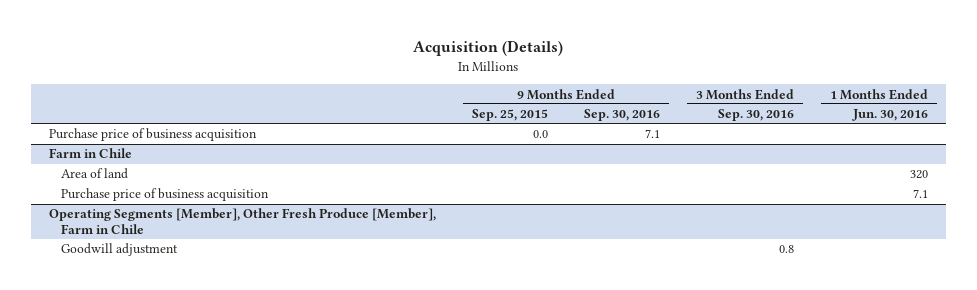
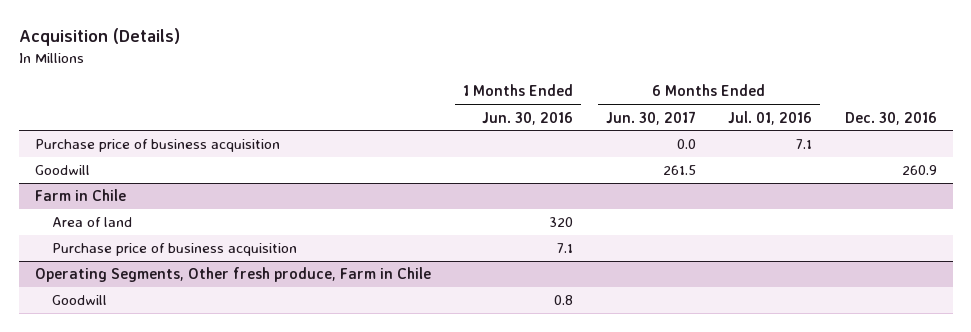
- | 9 Months Ended Sep. 25, 2015 | 9 Months Ended Sep. 30, 2016 | 3 Months Ended Sep. 30, 2016 | 1 Months Ended Jun. 30, 2016
+ | 1 Months Ended Jun. 30, 2016 | 6 Months Ended Jun. 30, 2017 | 6 Months Ended Jul. 01, 2016 | Dec. 30, 2016
+ Goodwill | | 261.5 | | 260.9
- Operating Segments [Member], Other Fresh Produce [Member], Farm in Chile
- Goodwill adjustment | | | 0.8 |
+ Operating Segments, Other fresh produce, Farm in Chile
+ Goodwill | 0.8 | | |

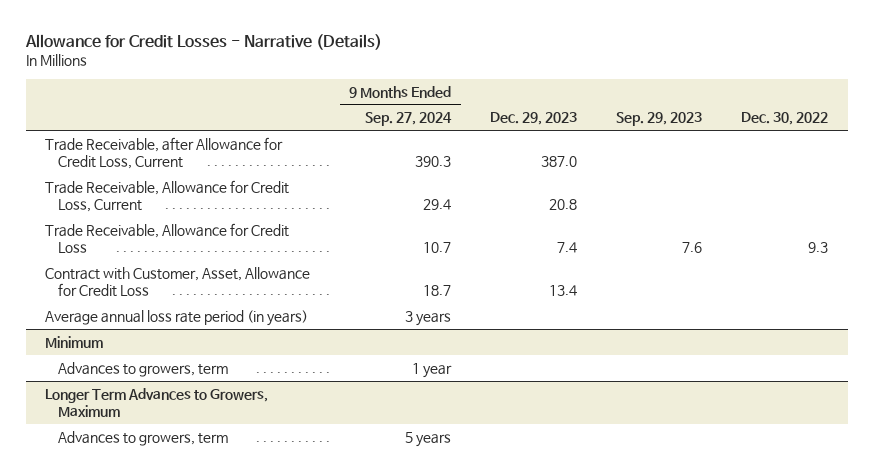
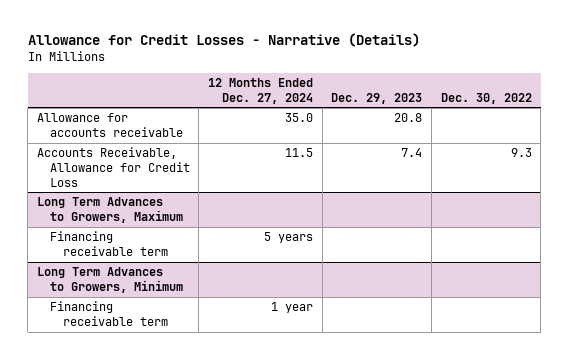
- | 9 Months Ended Sep. 27, 2024 | Dec. 29, 2023 | Sep. 29, 2023 | Dec. 30, 2022
+ | 12 Months Ended Dec. 27, 2024 | Dec. 29, 2023 | Dec. 30, 2022
- Trade Receivable, after Allowance for Credit Loss, Current | 390.3 | 387.0 | |
- Trade Receivable, Allowance for Credit Loss, Current | 29.4 | 20.8 | |
- Trade Receivable, Allowance for Credit Loss | 10.7 | 7.4 | 7.6 | 9.3
- Contract with Customer, Asset, Allowance for Credit Loss | 18.7 | 13.4 | |
- Average annual loss rate period (in years) | 3 years | | |
- Minimum
- Advances to growers, term | 1 year | | |
- Longer Term Advances to Growers, Maximum
- Advances to growers, term | 5 years | | |
+ Allowance for accounts receivable | 35.0 | 20.8 |
+ Accounts Receivable, Allowance for Credit Loss | 11.5 | 7.4 | 9.3
+ Long Term Advances to Growers, Maximum
+ Financing receivable term | 5 years | |
+ Long Term Advances to Growers, Minimum
+ Financing receivable term | 1 year | |

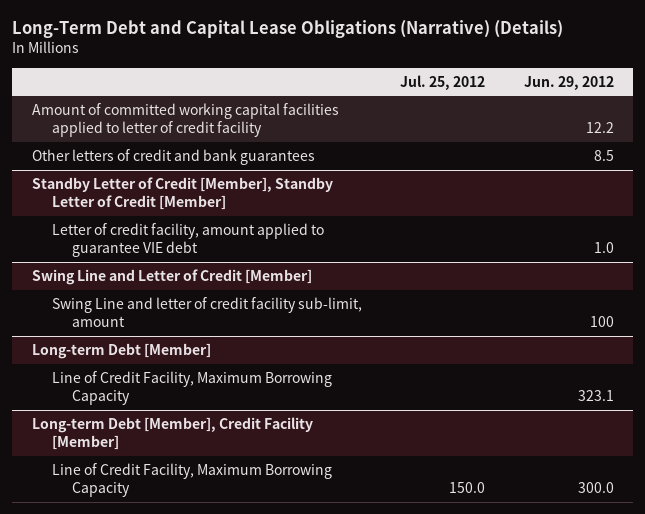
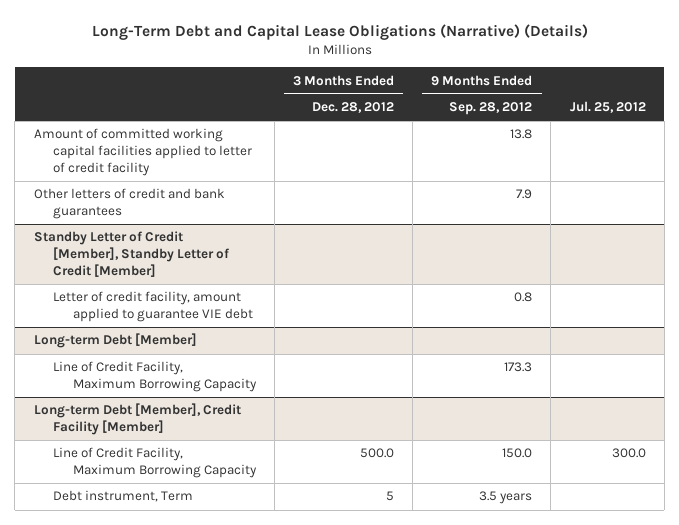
- | Jul. 25, 2012 | Jun. 29, 2012
+ | 3 Months Ended Dec. 28, 2012 | 9 Months Ended Sep. 28, 2012 | Jul. 25, 2012
- Swing Line and Letter of Credit [Member]
- Swing Line and letter of credit facility sub-limit, amount | | 100
@ Long-term Debt [Member], Credit Facility [Member]
- Line of Credit Facility, Maximum Borrowing Capacity | 150.0 | 300.0
+ Line of Credit Facility, Maximum Borrowing Capacity | 500.0 | 150.0 | 300.0
+ Debt instrument, Term | 5 | 3.5 years |

